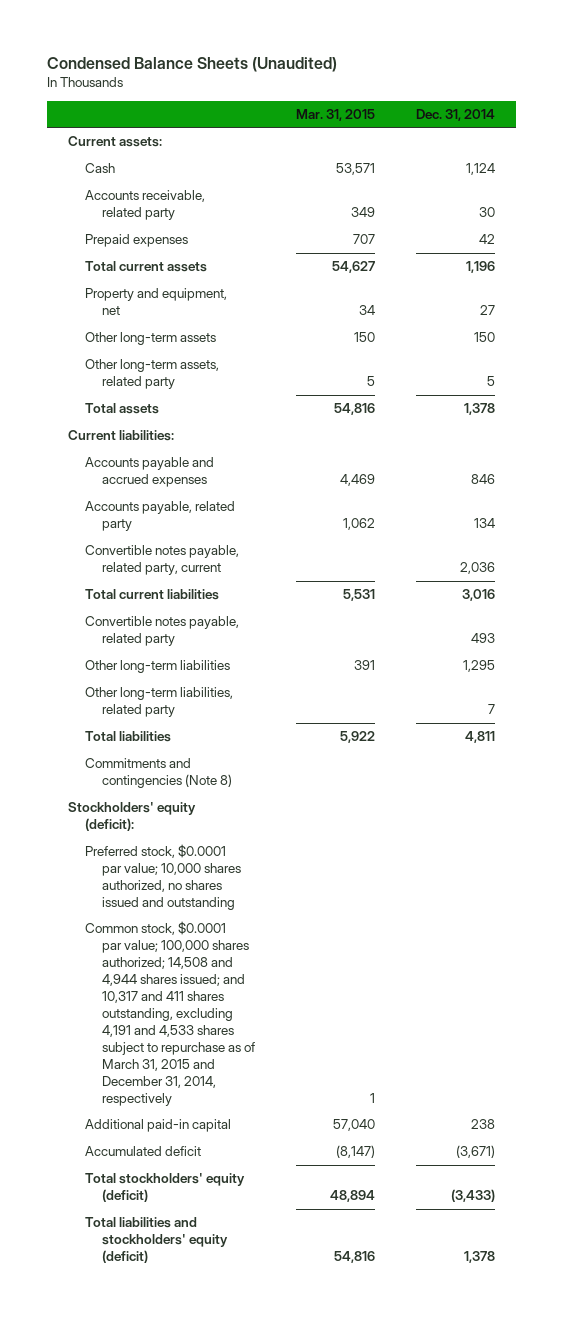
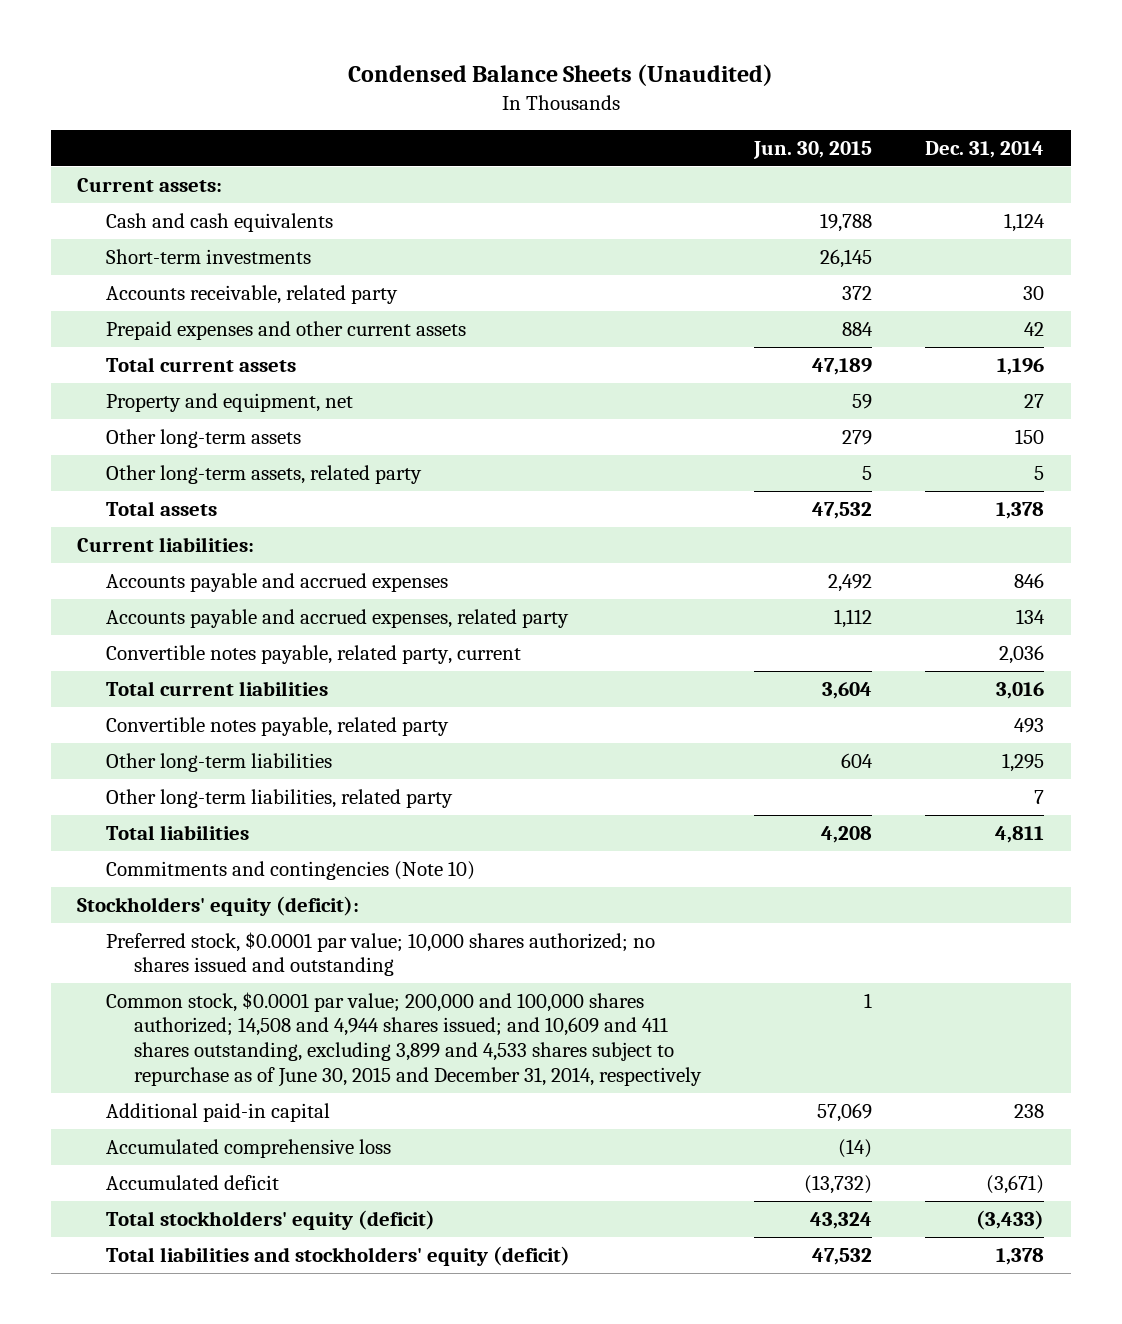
- | Mar. 31, 2015 | Dec. 31, 2014
+ | Jun. 30, 2015 | Dec. 31, 2014
- Cash | 53,571 | 1,124
+ Cash and cash equivalents | 19,788 | 1,124
+ Short-term investments | 26,145 |
- Prepaid expenses | 707 | 42
+ Prepaid expenses and other current assets | 884 | 42
- Accounts payable, related party | 1,062 | 134
+ Accounts payable and accrued expenses, related party | 1,112 | 134
- Commitments and contingencies (Note 8)
+ Commitments and contingencies (Note 10)
- Preferred stock, $0.0001 par value; 10,000 shares authorized, no shares issued and outstanding
- Common stock, $0.0001 par value; 100,000 shares authorized; 14,508 and 4,944 shares issued; and 10,317 and 411 shares outstanding, excluding 4,191 and 4,533 shares subject to repurchase as of March 31, 2015 and December 31, 2014, respectively | 1 |
+ Preferred stock, $0.0001 par value; 10,000 shares authorized; no shares issued and outstanding
+ Common stock, $0.0001 par value; 200,000 and 100,000 shares authorized; 14,508 and 4,944 shares issued; and 10,609 and 411 shares outstanding, excluding 3,899 and 4,533 shares subject to repurchase as of June 30, 2015 and December 31, 2014, respectively | 1 |
+ Accumulated comprehensive loss | (14) |

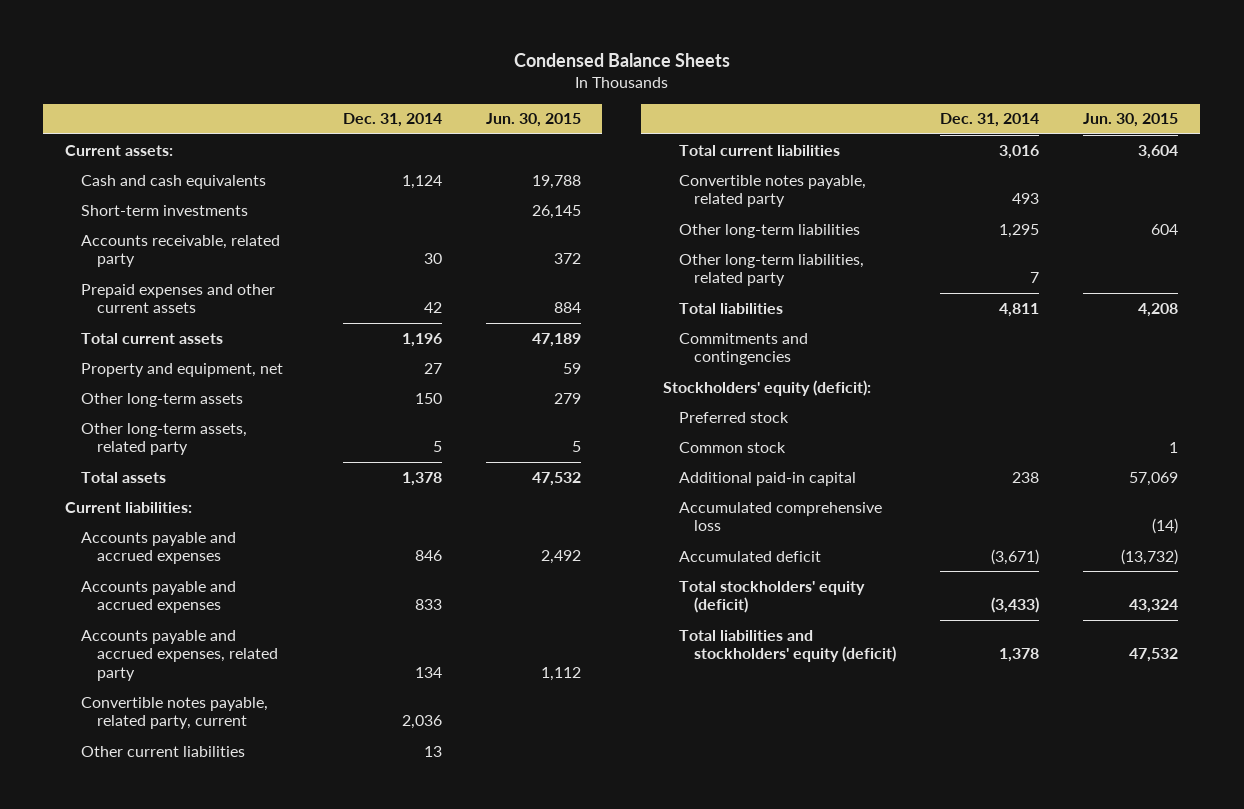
- Condensed Balance Sheets (Unaudited)
+ Condensed Balance Sheets
- | Jun. 30, 2015 | Dec. 31, 2014
+ | Dec. 31, 2014 | Jun. 30, 2015
+ Accounts payable and accrued expenses | 833 |
+ Other current liabilities | 13 |
- Commitments and contingencies (Note 10)
+ Commitments and contingencies
- Preferred stock, $0.0001 par value; 10,000 shares authorized; no shares issued and outstanding
- Common stock, $0.0001 par value; 200,000 and 100,000 shares authorized; 14,508 and 4,944 shares issued; and 10,609 and 411 shares outstanding, excluding 3,899 and 4,533 shares subject to repurchase as of June 30, 2015 and December 31, 2014, respectively | 1 |
+ Preferred stock
+ Common stock | | 1

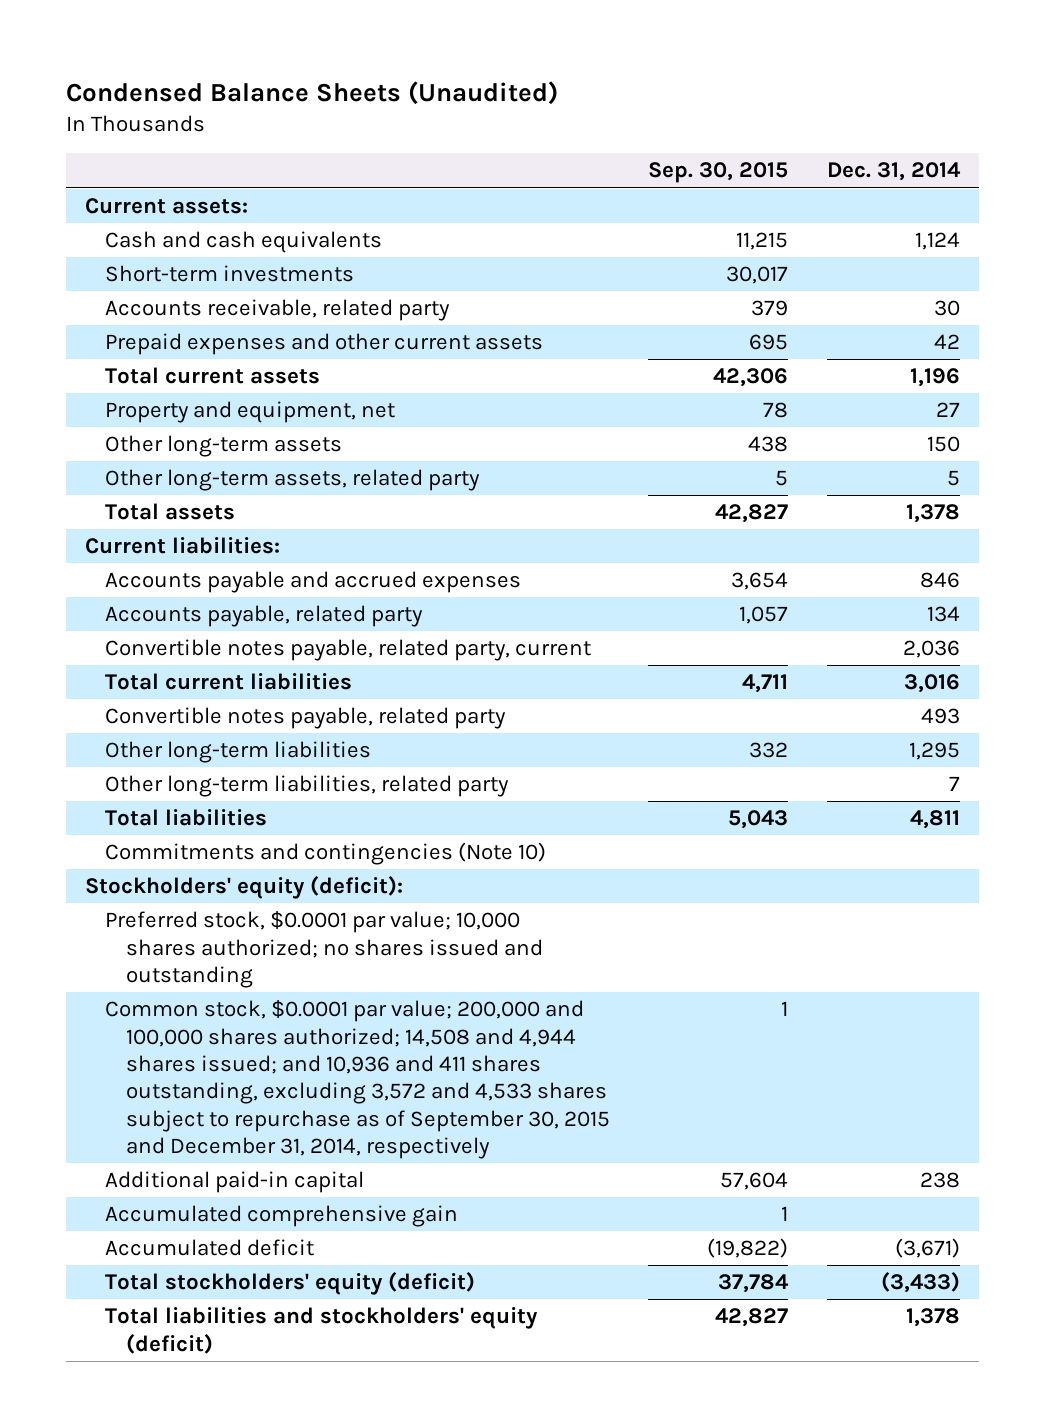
- Condensed Balance Sheets
+ Condensed Balance Sheets (Unaudited)
- | Dec. 31, 2014 | Jun. 30, 2015
+ | Sep. 30, 2015 | Dec. 31, 2014
- Accounts payable and accrued expenses | 833 |
- Accounts payable and accrued expenses, related party | 134 | 1,112
+ Accounts payable, related party | 1,057 | 134
- Other current liabilities | 13 |
- Commitments and contingencies
+ Commitments and contingencies (Note 10)
- Preferred stock
- Common stock | | 1
+ Preferred stock, $0.0001 par value; 10,000 shares authorized; no shares issued and outstanding
+ Common stock, $0.0001 par value; 200,000 and 100,000 shares authorized; 14,508 and 4,944 shares issued; and 10,936 and 411 shares outstanding, excluding 3,572 and 4,533 shares subject to repurchase as of September 30, 2015 and December 31, 2014, respectively | 1 |
- Accumulated comprehensive loss | | (14)
+ Accumulated comprehensive gain | 1 |

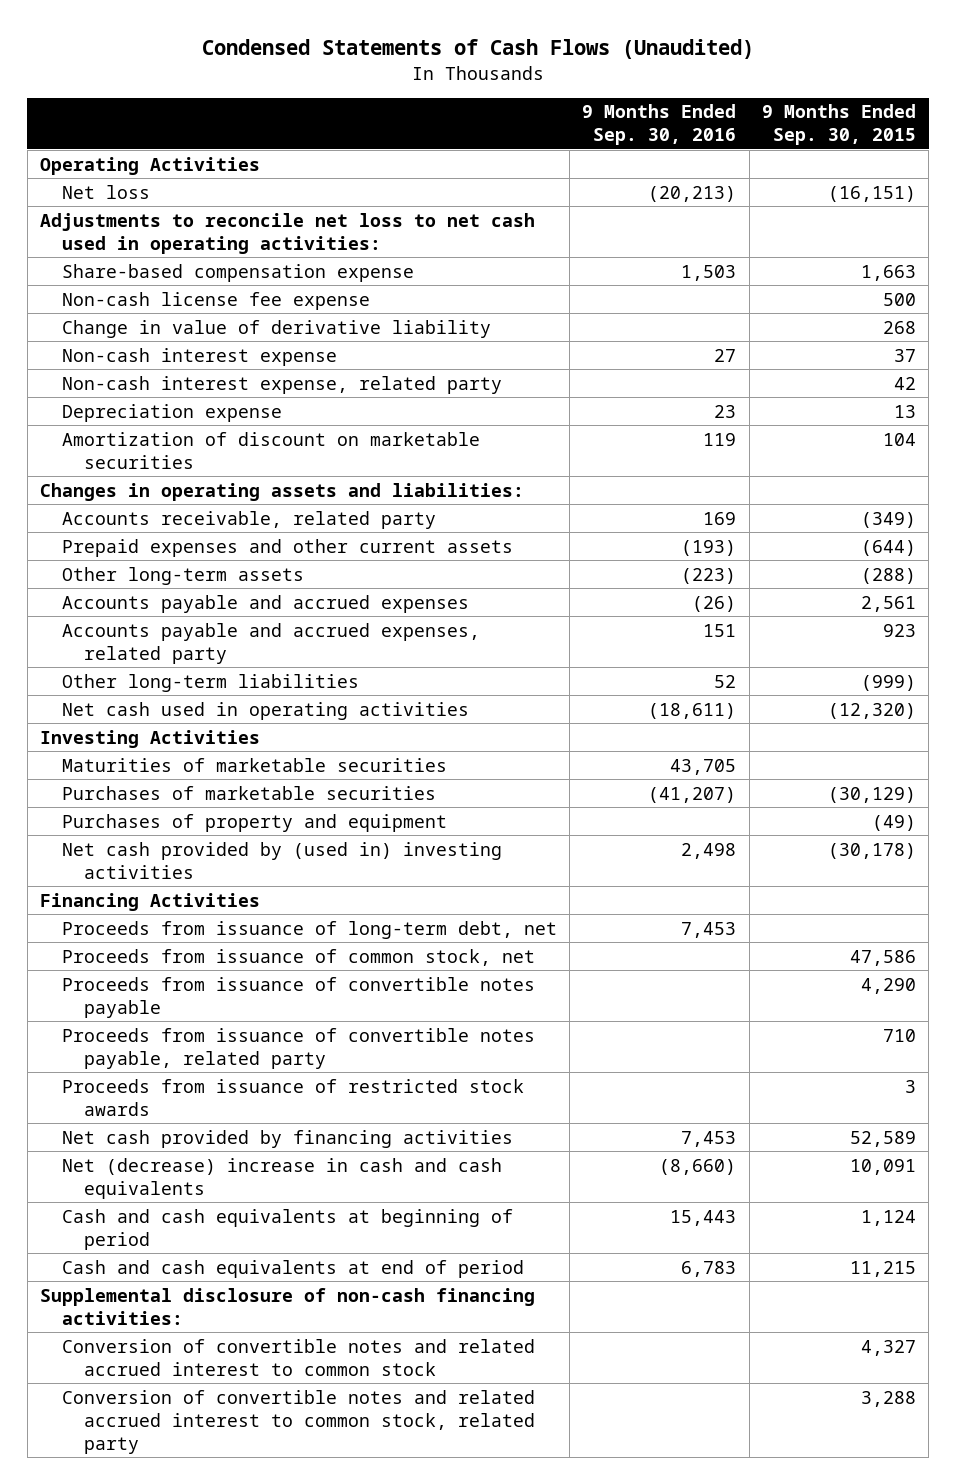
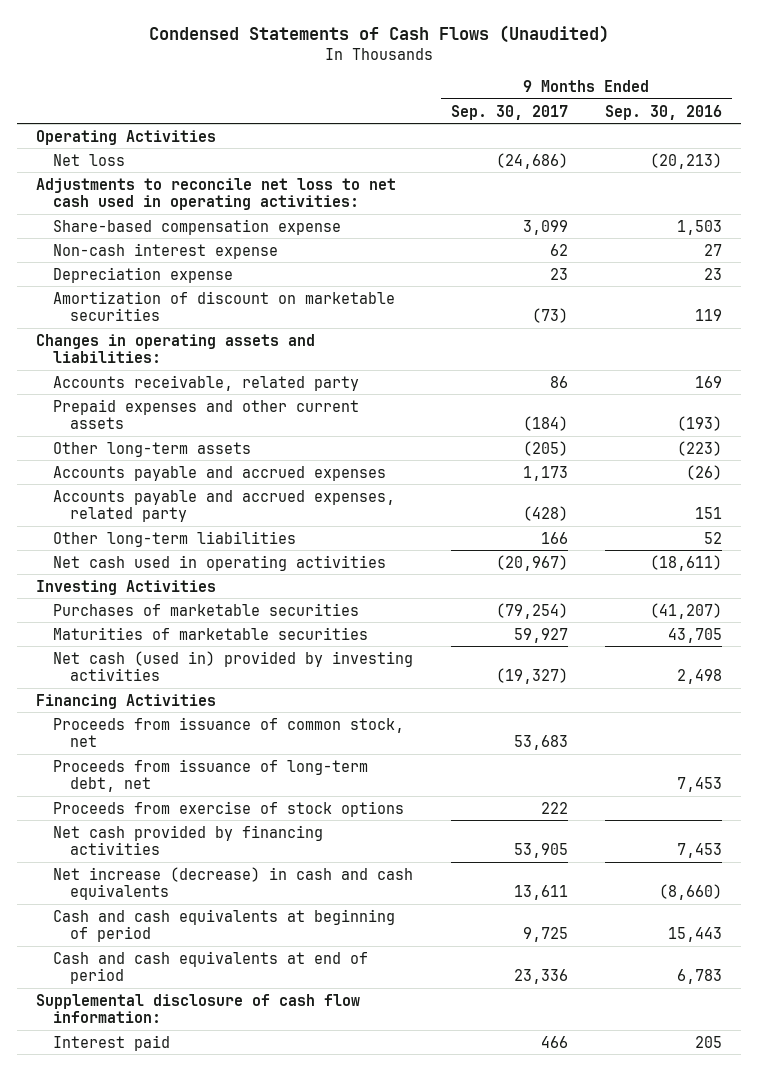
- | 9 Months Ended Sep. 30, 2016 | 9 Months Ended Sep. 30, 2015
+ | 9 Months Ended Sep. 30, 2017 | 9 Months Ended Sep. 30, 2016
- Non-cash license fee expense | | 500
- Change in value of derivative liability | | 268
- Non-cash interest expense, related party | | 42
- Purchases of property and equipment | | (49)
- Net cash provided by (used in) investing activities | 2,498 | (30,178)
moved down: Maturities of marketable securities | 59,927 | 43,705
+ Net cash (used in) provided by investing activities | (19,327) | 2,498
- Proceeds from issuance of convertible notes payable | | 4,290
- Proceeds from issuance of convertible notes payable, related party | | 710
- Proceeds from issuance of restricted stock awards | | 3
moved down: Proceeds from issuance of long-term debt, net | | 7,453
+ Proceeds from exercise of stock options | 222 |
- Net (decrease) increase in cash and cash equivalents | (8,660) | 10,091
+ Net increase (decrease) in cash and cash equivalents | 13,611 | (8,660)
- Supplemental disclosure of non-cash financing activities:
- Conversion of convertible notes and related accrued interest to common stock | | 4,327
- Conversion of convertible notes and related accrued interest to common stock, related party | | 3,288
+ Supplemental disclosure of cash flow information:
+ Interest paid | 466 | 205

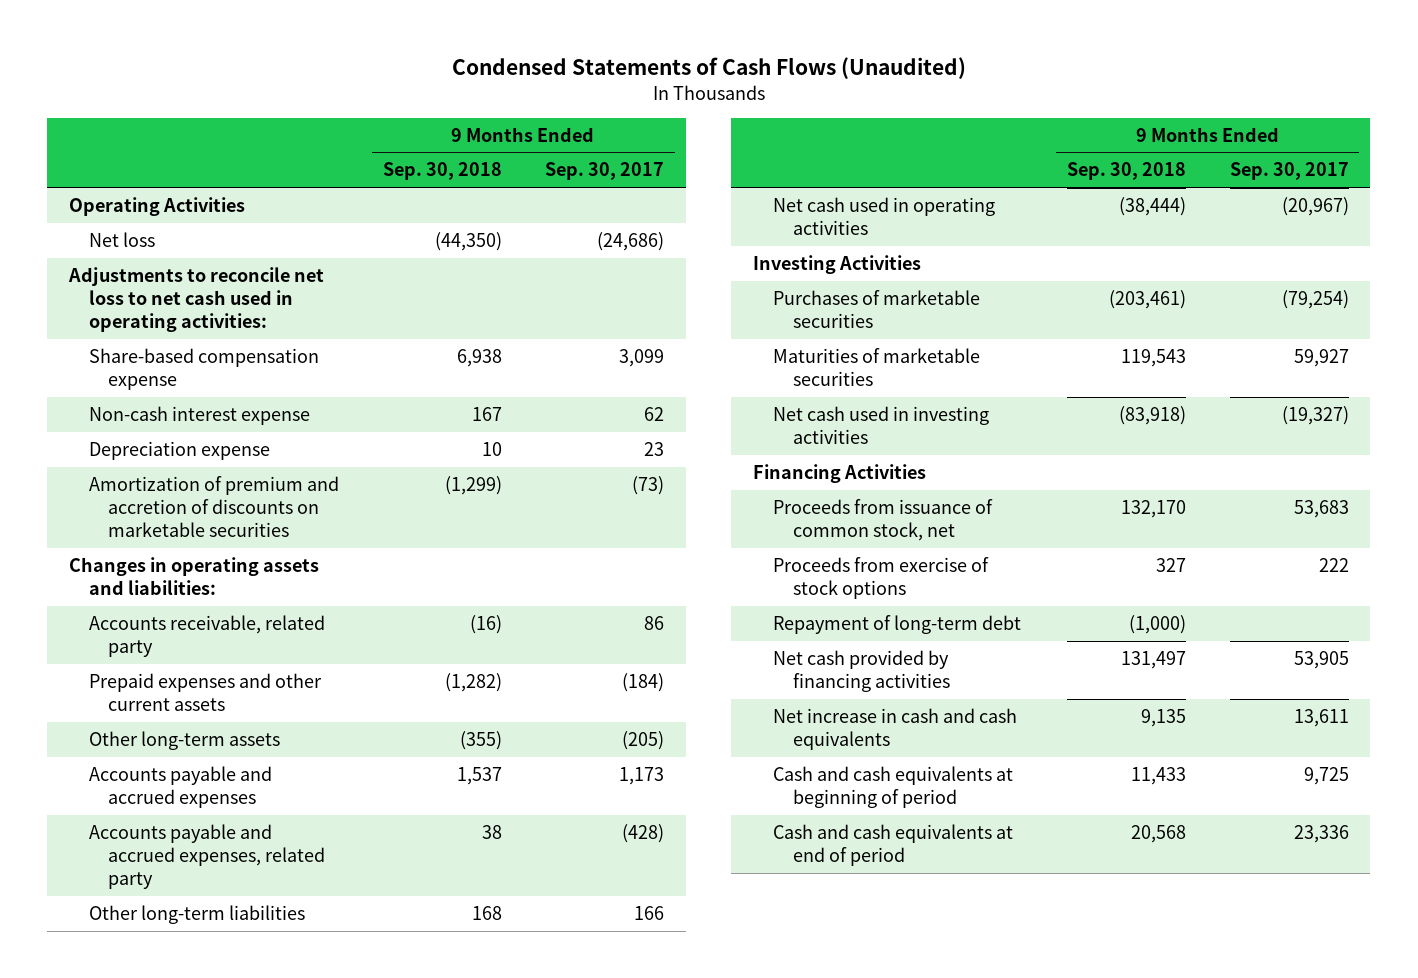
- | 9 Months Ended Sep. 30, 2017 | 9 Months Ended Sep. 30, 2016
+ | 9 Months Ended Sep. 30, 2018 | 9 Months Ended Sep. 30, 2017
- Amortization of discount on marketable securities | (73) | 119
+ Amortization of premium and accretion of discounts on marketable securities | (1,299) | (73)
- Net cash (used in) provided by investing activities | (19,327) | 2,498
+ Net cash used in investing activities | (83,918) | (19,327)
- Proceeds from issuance of long-term debt, net | | 7,453
+ Repayment of long-term debt | (1,000) |
- Net increase (decrease) in cash and cash equivalents | 13,611 | (8,660)
+ Net increase in cash and cash equivalents | 9,135 | 13,611
- Supplemental disclosure of cash flow information:
- Interest paid | 466 | 205

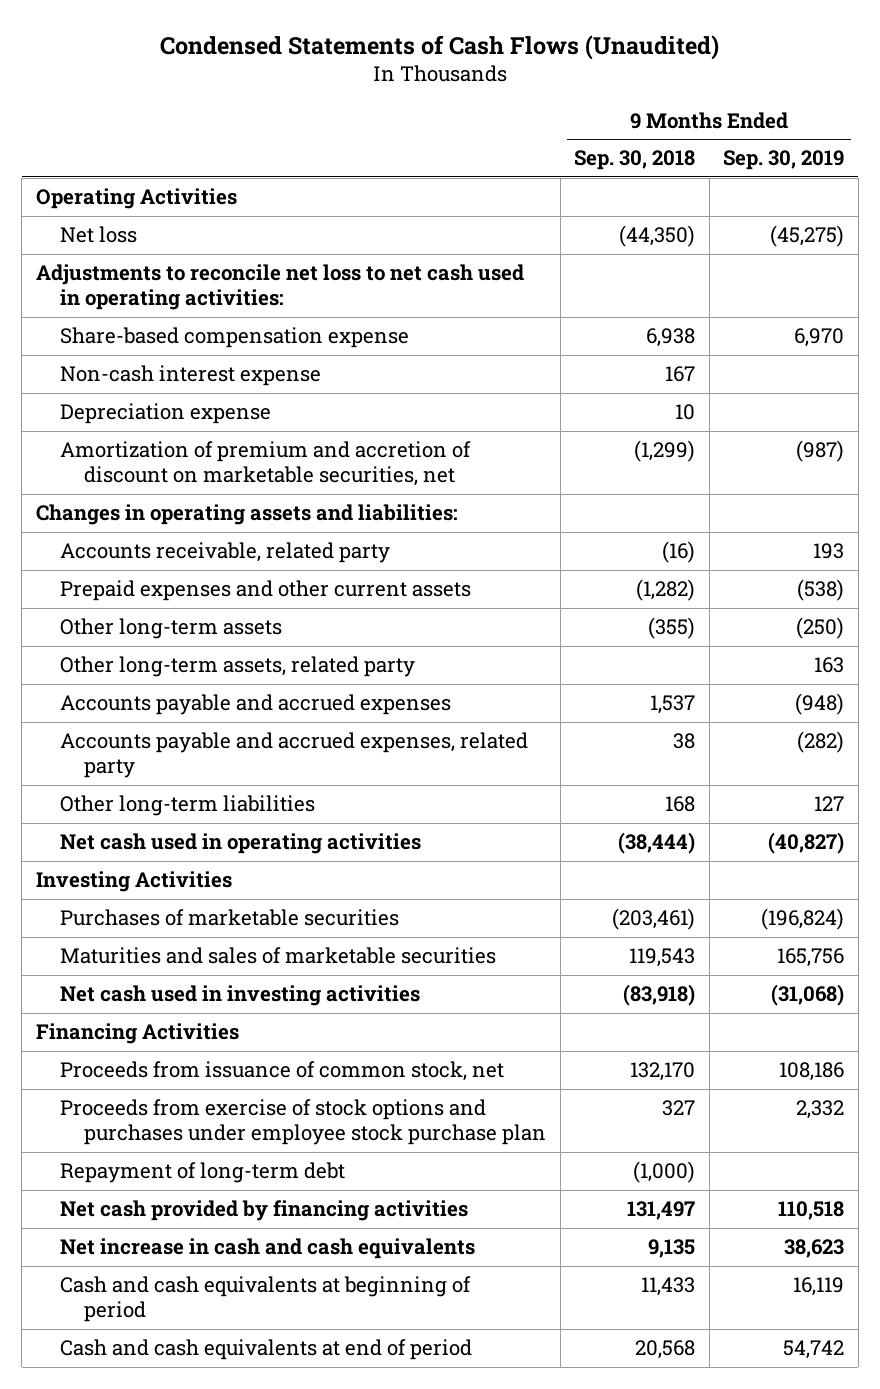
- | 9 Months Ended Sep. 30, 2018 | 9 Months Ended Sep. 30, 2017
+ | 9 Months Ended Sep. 30, 2018 | 9 Months Ended Sep. 30, 2019
- Amortization of premium and accretion of discounts on marketable securities | (1,299) | (73)
+ Amortization of premium and accretion of discount on marketable securities, net | (1,299) | (987)
+ Other long-term assets, related party | | 163
- Maturities of marketable securities | 119,543 | 59,927
+ Maturities and sales of marketable securities | 119,543 | 165,756
- Proceeds from exercise of stock options | 327 | 222
+ Proceeds from exercise of stock options and purchases under employee stock purchase plan | 327 | 2,332

